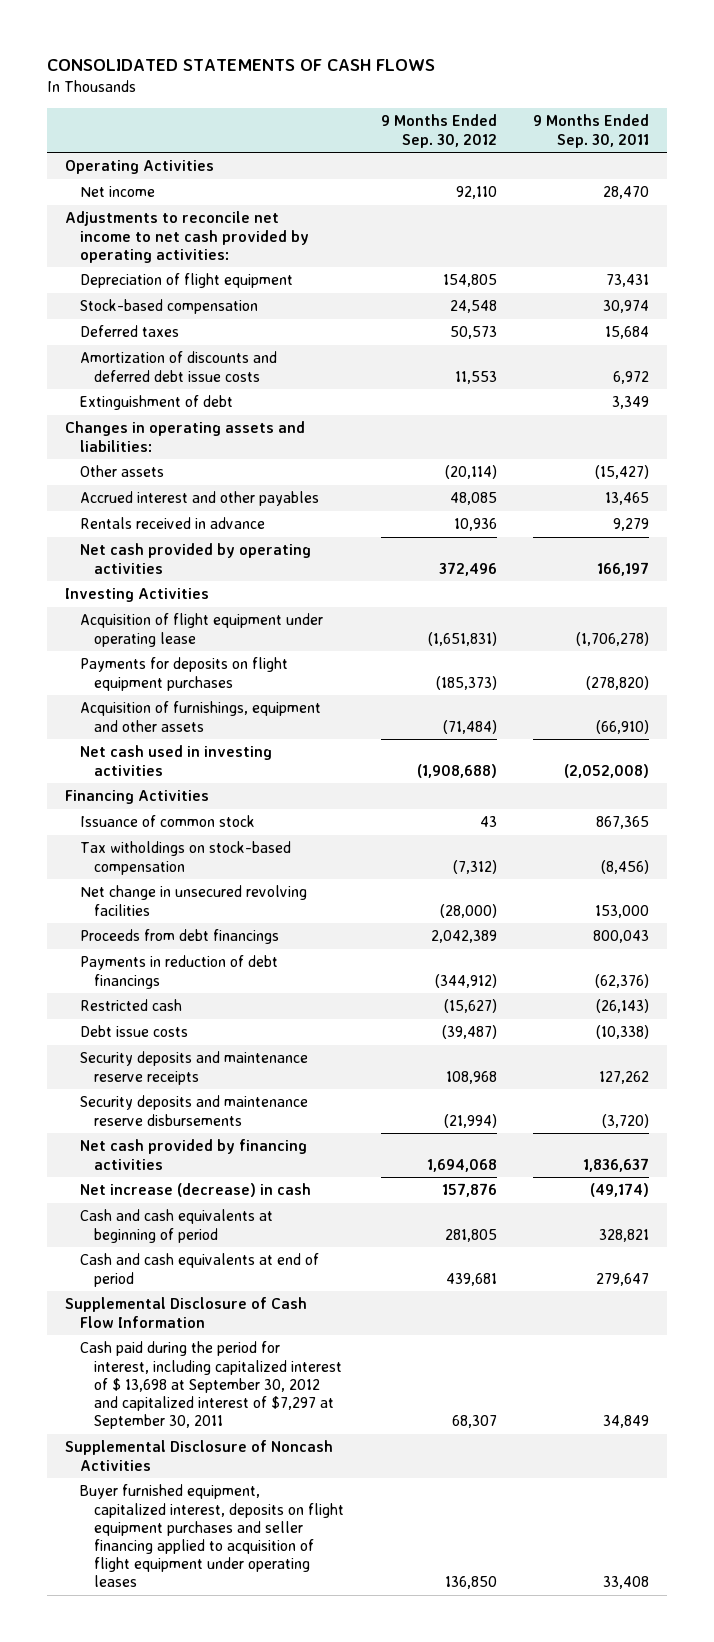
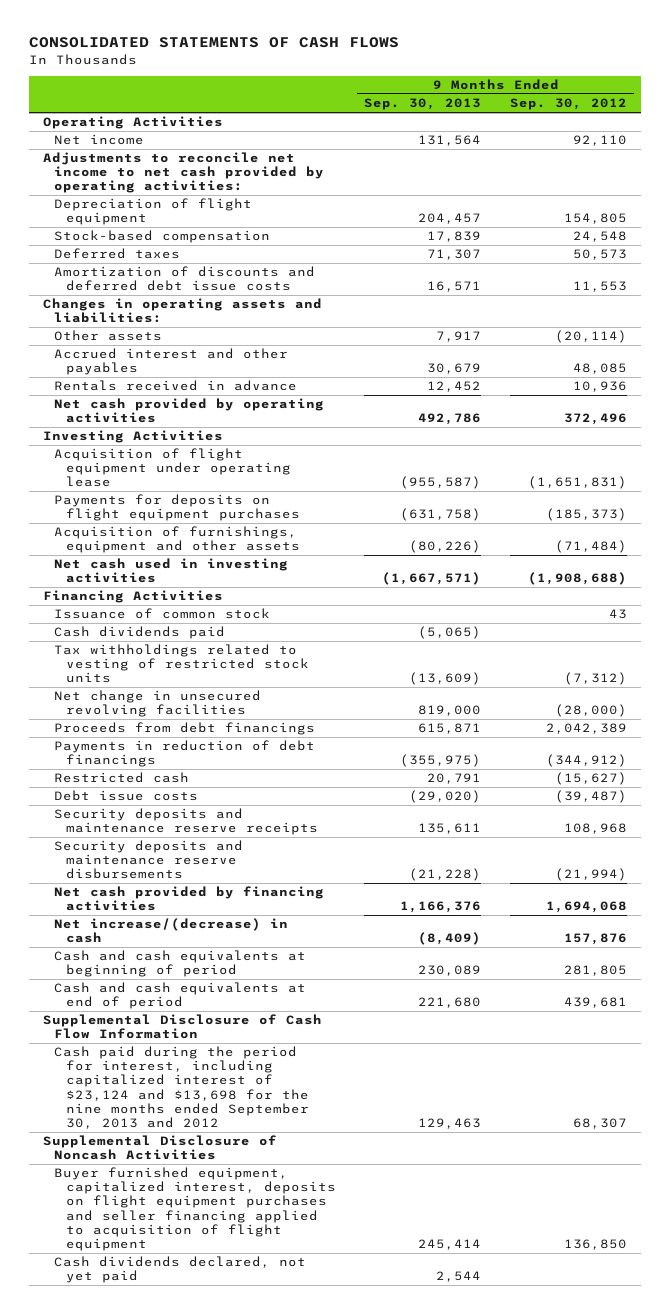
- | 9 Months Ended Sep. 30, 2012 | 9 Months Ended Sep. 30, 2011
+ | 9 Months Ended Sep. 30, 2013 | 9 Months Ended Sep. 30, 2012
- Extinguishment of debt | | 3,349
- Tax witholdings on stock-based compensation | (7,312) | (8,456)
+ Cash dividends paid | (5,065) |
+ Tax withholdings related to vesting of restricted stock units | (13,609) | (7,312)
- Net increase (decrease) in cash | 157,876 | (49,174)
+ Net increase/(decrease) in cash | (8,409) | 157,876
- Cash paid during the period for interest, including capitalized interest of $ 13,698 at September 30, 2012 and capitalized interest of $7,297 at September 30, 2011 | 68,307 | 34,849
+ Cash paid during the period for interest, including capitalized interest of $23,124 and $13,698 for the nine months ended September 30, 2013 and 2012 | 129,463 | 68,307
- Buyer furnished equipment, capitalized interest, deposits on flight equipment purchases and seller financing applied to acquisition of flight equipment under operating leases | 136,850 | 33,408
+ Buyer furnished equipment, capitalized interest, deposits on flight equipment purchases and seller financing applied to acquisition of flight equipment | 245,414 | 136,850
+ Cash dividends declared, not yet paid | 2,544 |

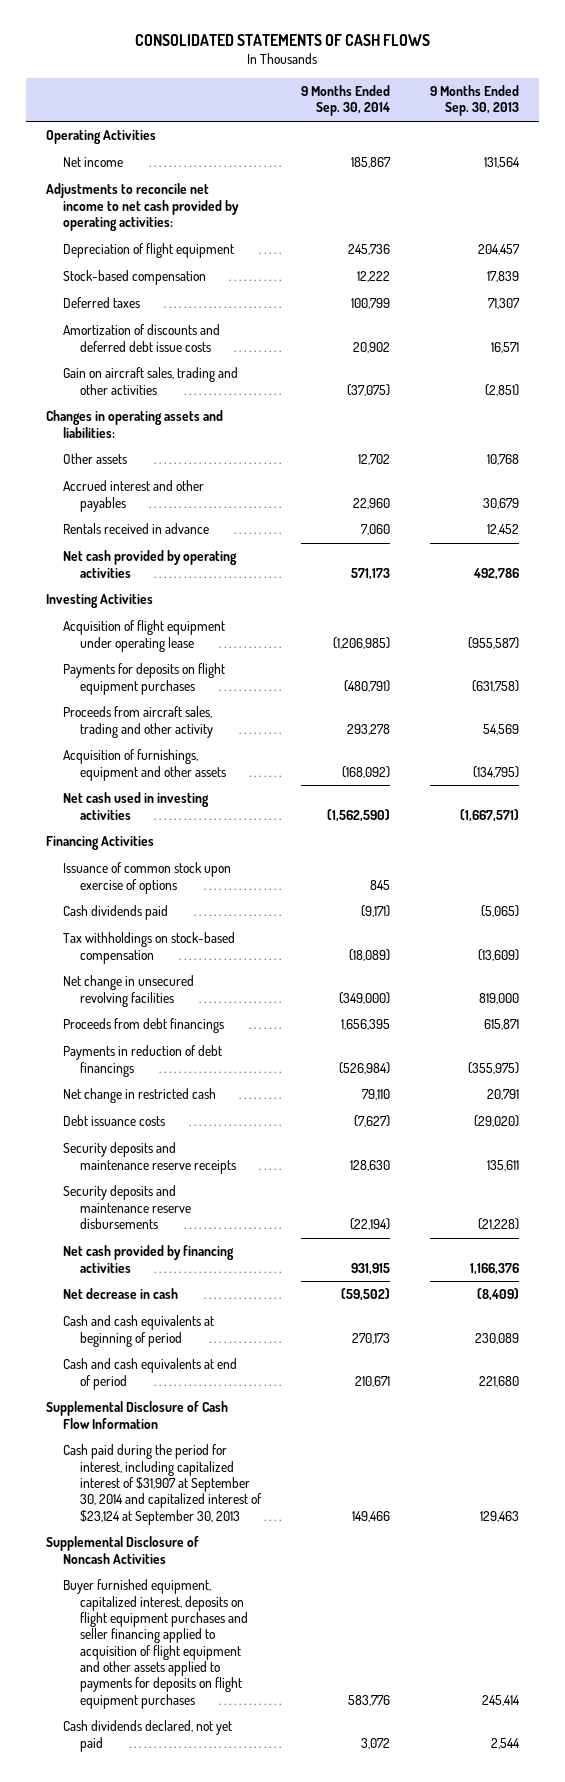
- | 9 Months Ended Sep. 30, 2013 | 9 Months Ended Sep. 30, 2012
+ | 9 Months Ended Sep. 30, 2014 | 9 Months Ended Sep. 30, 2013
+ Gain on aircraft sales, trading and other activities | (37,075) | (2,851)
- Other assets | 7,917 | (20,114)
+ Other assets | 12,702 | 10,768
- Acquisition of furnishings, equipment and other assets | (80,226) | (71,484)
+ Proceeds from aircraft sales, trading and other activity | 293,278 | 54,569
+ Acquisition of furnishings, equipment and other assets | (168,092) | (134,795)
- Issuance of common stock | | 43
+ Issuance of common stock upon exercise of options | 845 |
- Tax withholdings related to vesting of restricted stock units | (13,609) | (7,312)
+ Tax withholdings on stock-based compensation | (18,089) | (13,609)
- Restricted cash | 20,791 | (15,627)
- Debt issue costs | (29,020) | (39,487)
+ Net change in restricted cash | 79,110 | 20,791
+ Debt issuance costs | (7,627) | (29,020)
- Net increase/(decrease) in cash | (8,409) | 157,876
+ Net decrease in cash | (59,502) | (8,409)
- Cash paid during the period for interest, including capitalized interest of $23,124 and $13,698 for the nine months ended September 30, 2013 and 2012 | 129,463 | 68,307
+ Cash paid during the period for interest, including capitalized interest of $31,907 at September 30, 2014 and capitalized interest of $23,124 at September 30, 2013 | 149,466 | 129,463
- Buyer furnished equipment, capitalized interest, deposits on flight equipment purchases and seller financing applied to acquisition of flight equipment | 245,414 | 136,850
+ Buyer furnished equipment, capitalized interest, deposits on flight equipment purchases and seller financing applied to acquisition of flight equipment and other assets applied to payments for deposits on flight equipment purchases | 583,776 | 245,414

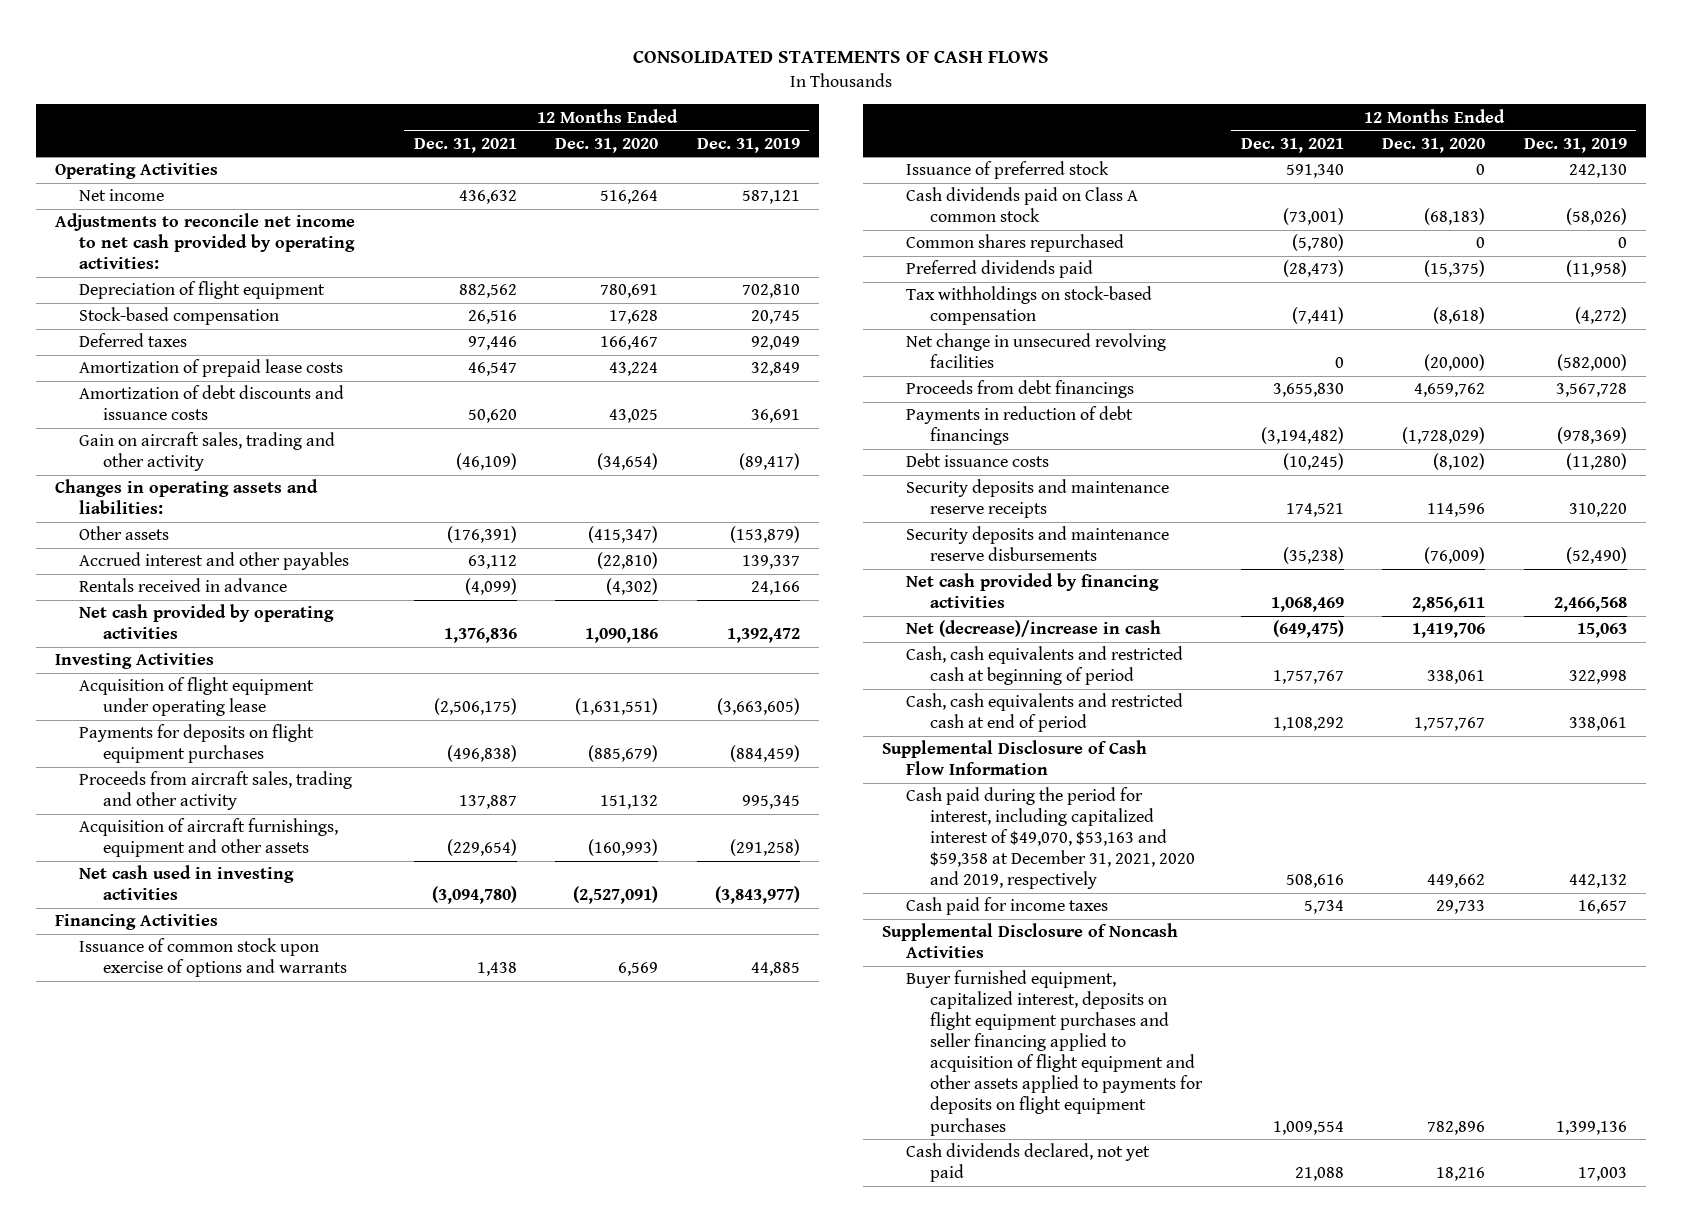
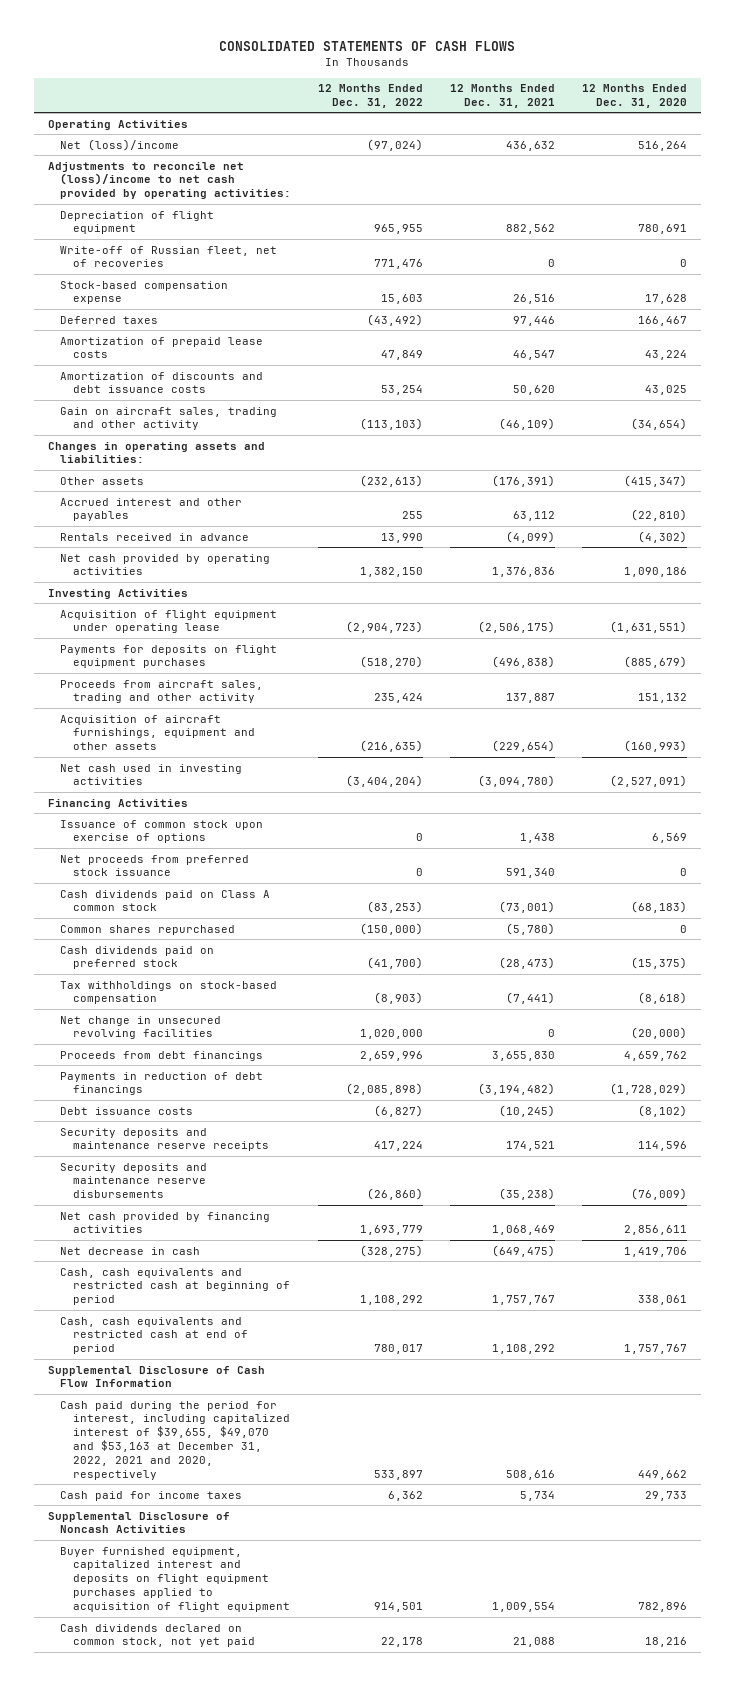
- | 12 Months Ended Dec. 31, 2021 | 12 Months Ended Dec. 31, 2020 | 12 Months Ended Dec. 31, 2019
+ | 12 Months Ended Dec. 31, 2022 | 12 Months Ended Dec. 31, 2021 | 12 Months Ended Dec. 31, 2020
- Net income | 436,632 | 516,264 | 587,121
- Adjustments to reconcile net income to net cash provided by operating activities:
+ Net (loss)/income | (97,024) | 436,632 | 516,264
+ Adjustments to reconcile net (loss)/income to net cash provided by operating activities:
- Stock-based compensation | 26,516 | 17,628 | 20,745
+ Write-off of Russian fleet, net of recoveries | 771,476 | 0 | 0
+ Stock-based compensation expense | 15,603 | 26,516 | 17,628
- Amortization of debt discounts and issuance costs | 50,620 | 43,025 | 36,691
+ Amortization of discounts and debt issuance costs | 53,254 | 50,620 | 43,025
- Issuance of common stock upon exercise of options and warrants | 1,438 | 6,569 | 44,885
- Issuance of preferred stock | 591,340 | 0 | 242,130
+ Issuance of common stock upon exercise of options | 0 | 1,438 | 6,569
+ Net proceeds from preferred stock issuance | 0 | 591,340 | 0
- Preferred dividends paid | (28,473) | (15,375) | (11,958)
+ Cash dividends paid on preferred stock | (41,700) | (28,473) | (15,375)
- Net (decrease)/increase in cash | (649,475) | 1,419,706 | 15,063
+ Net decrease in cash | (328,275) | (649,475) | 1,419,706
- Cash paid during the period for interest, including capitalized interest of $49,070, $53,163 and $59,358 at December 31, 2021, 2020 and 2019, respectively | 508,616 | 449,662 | 442,132
+ Cash paid during the period for interest, including capitalized interest of $39,655, $49,070 and $53,163 at December 31, 2022, 2021 and 2020, respectively | 533,897 | 508,616 | 449,662
- Buyer furnished equipment, capitalized interest, deposits on flight equipment purchases and seller financing applied to acquisition of flight equipment and other assets applied to payments for deposits on flight equipment purchases | 1,009,554 | 782,896 | 1,399,136
- Cash dividends declared, not yet paid | 21,088 | 18,216 | 17,003
+ Buyer furnished equipment, capitalized interest and deposits on flight equipment purchases applied to acquisition of flight equipment | 914,501 | 1,009,554 | 782,896
+ Cash dividends declared on common stock, not yet paid | 22,178 | 21,088 | 18,216

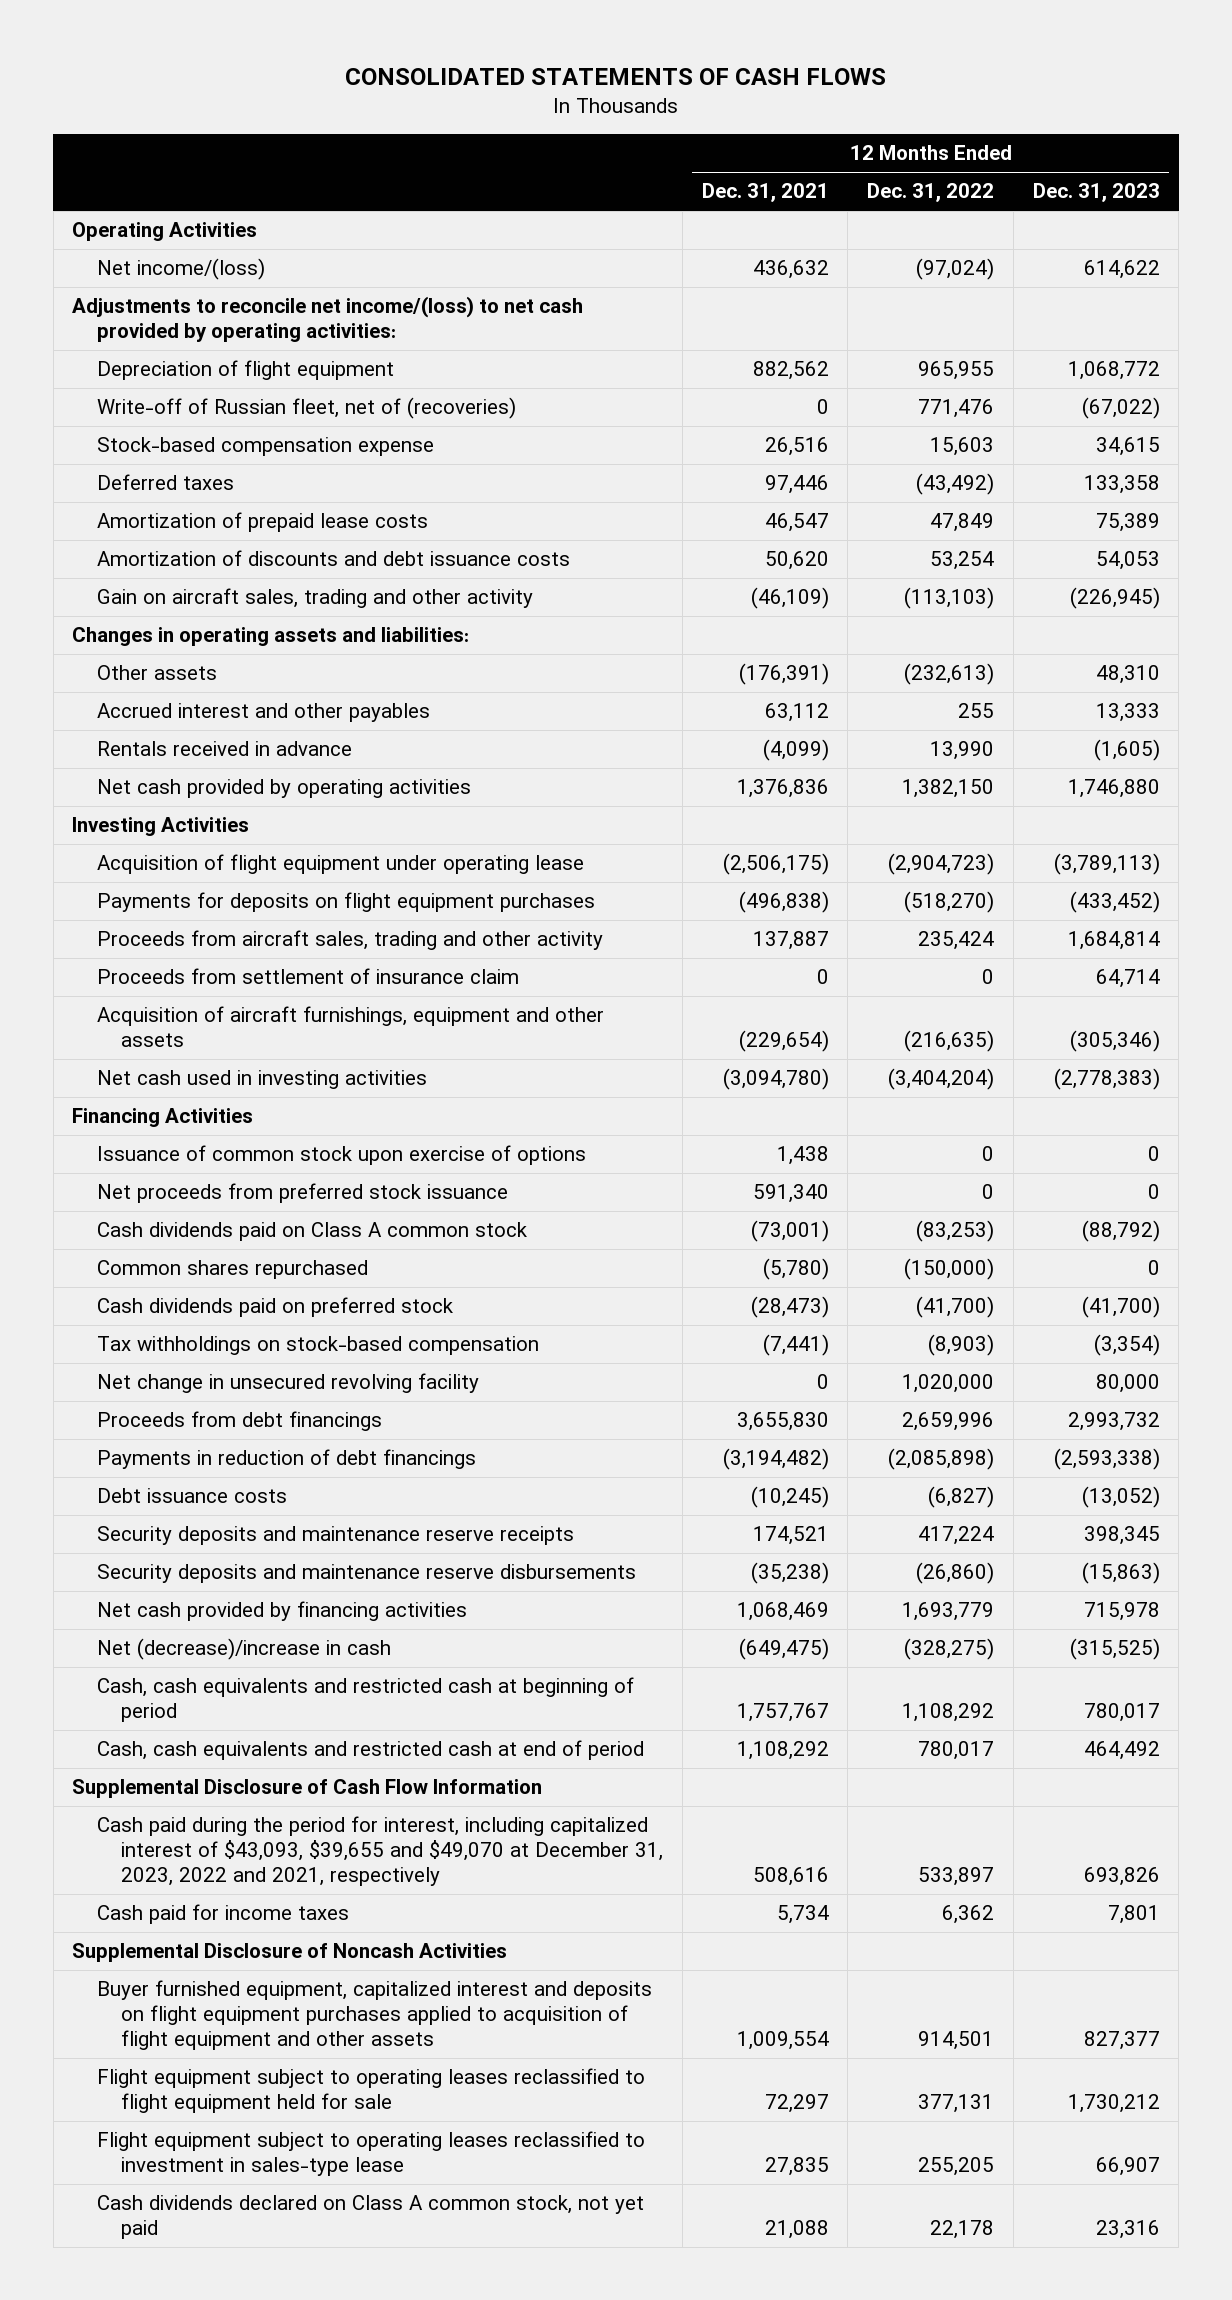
- | 12 Months Ended Dec. 31, 2022 | 12 Months Ended Dec. 31, 2021 | 12 Months Ended Dec. 31, 2020
+ | 12 Months Ended Dec. 31, 2021 | 12 Months Ended Dec. 31, 2022 | 12 Months Ended Dec. 31, 2023
- Net (loss)/income | (97,024) | 436,632 | 516,264
- Adjustments to reconcile net (loss)/income to net cash provided by operating activities:
+ Net income/(loss) | 436,632 | (97,024) | 614,622
+ Adjustments to reconcile net income/(loss) to net cash provided by operating activities:
- Write-off of Russian fleet, net of recoveries | 771,476 | 0 | 0
+ Write-off of Russian fleet, net of (recoveries) | 0 | 771,476 | (67,022)
+ Proceeds from settlement of insurance claim | 0 | 0 | 64,714
- Net change in unsecured revolving facilities | 1,020,000 | 0 | (20,000)
+ Net change in unsecured revolving facility | 0 | 1,020,000 | 80,000
- Net decrease in cash | (328,275) | (649,475) | 1,419,706
+ Net (decrease)/increase in cash | (649,475) | (328,275) | (315,525)
- Cash paid during the period for interest, including capitalized interest of $39,655, $49,070 and $53,163 at December 31, 2022, 2021 and 2020, respectively | 533,897 | 508,616 | 449,662
+ Cash paid during the period for interest, including capitalized interest of $43,093, $39,655 and $49,070 at December 31, 2023, 2022 and 2021, respectively | 508,616 | 533,897 | 693,826
- Buyer furnished equipment, capitalized interest and deposits on flight equipment purchases applied to acquisition of flight equipment | 914,501 | 1,009,554 | 782,896
- Cash dividends declared on common stock, not yet paid | 22,178 | 21,088 | 18,216
+ Buyer furnished equipment, capitalized interest and deposits on flight equipment purchases applied to acquisition of flight equipment and other assets | 1,009,554 | 914,501 | 827,377
+ Flight equipment subject to operating leases reclassified to flight equipment held for sale | 72,297 | 377,131 | 1,730,212
+ Flight equipment subject to operating leases reclassified to investment in sales-type lease | 27,835 | 255,205 | 66,907
+ Cash dividends declared on Class A common stock, not yet paid | 21,088 | 22,178 | 23,316

